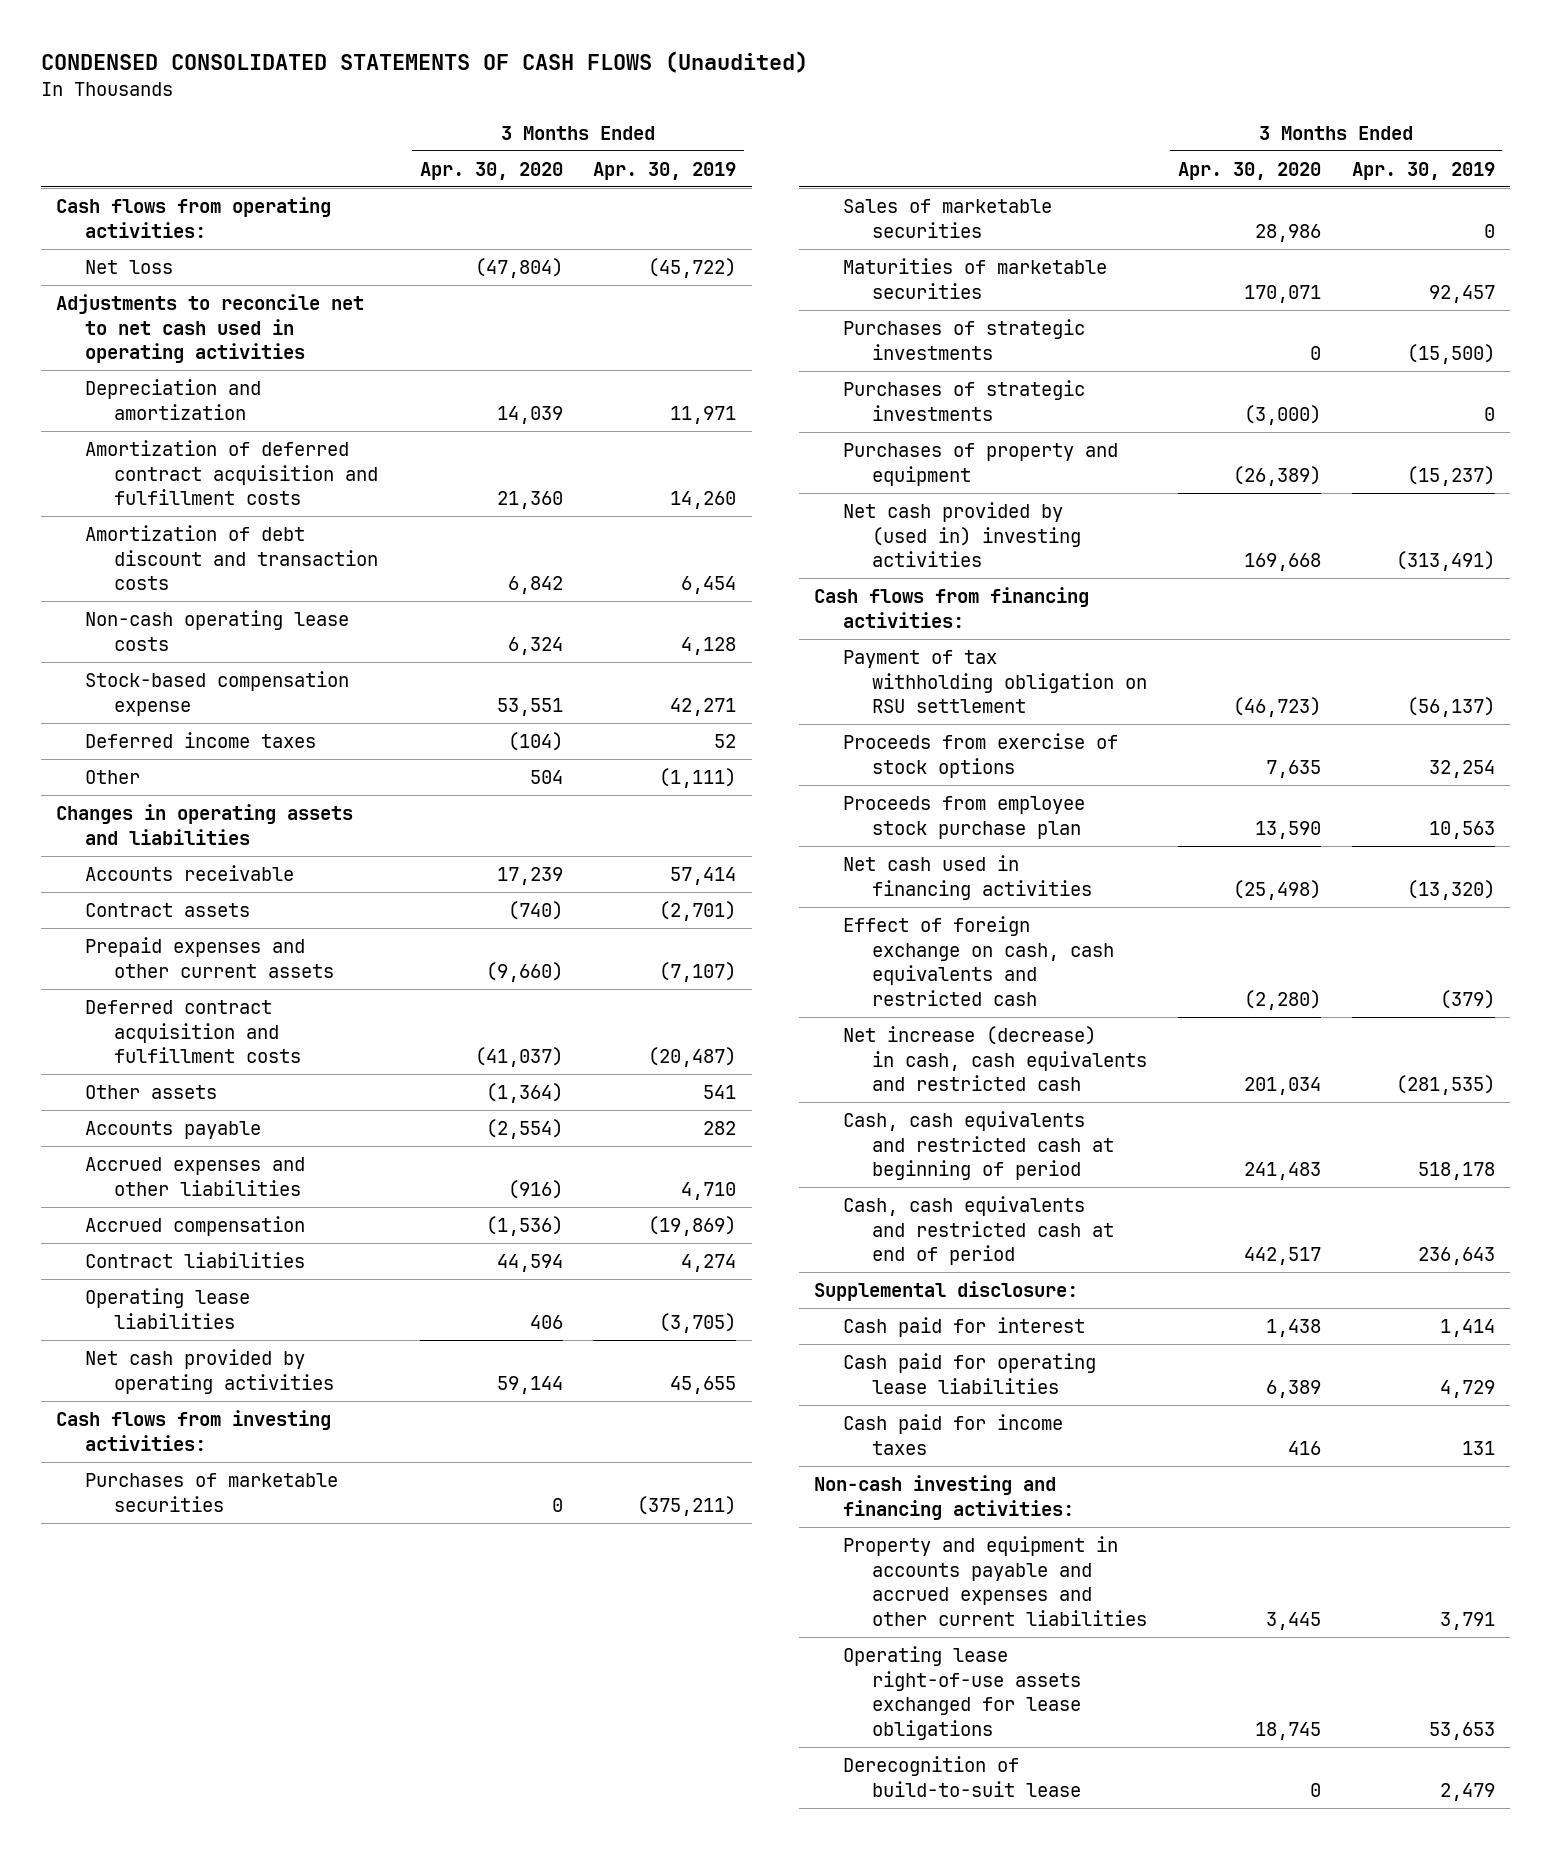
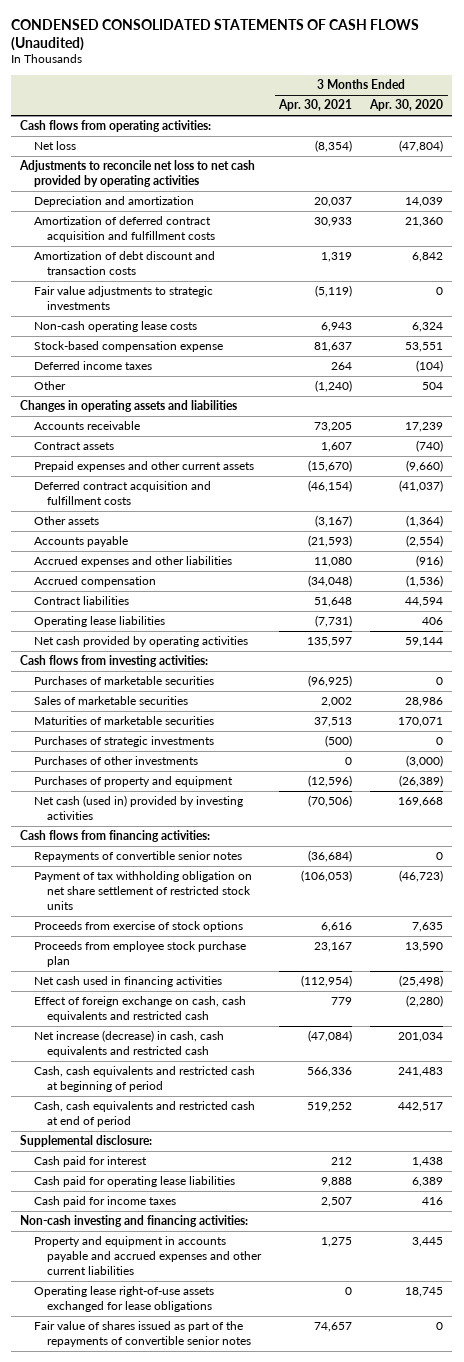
- | 3 Months Ended Apr. 30, 2020 | 3 Months Ended Apr. 30, 2019
+ | 3 Months Ended Apr. 30, 2021 | 3 Months Ended Apr. 30, 2020
- Adjustments to reconcile net to net cash used in operating activities
+ Adjustments to reconcile net loss to net cash provided by operating activities
+ Fair value adjustments to strategic investments | (5,119) | 0
- Purchases of strategic investments | (3,000) | 0
+ Purchases of other investments | 0 | (3,000)
- Net cash provided by (used in) investing activities | 169,668 | (313,491)
+ Net cash (used in) provided by investing activities | (70,506) | 169,668
- Payment of tax withholding obligation on RSU settlement | (46,723) | (56,137)
+ Repayments of convertible senior notes | (36,684) | 0
+ Payment of tax withholding obligation on net share settlement of restricted stock units | (106,053) | (46,723)
- Derecognition of build-to-suit lease | 0 | 2,479
+ Fair value of shares issued as part of the repayments of convertible senior notes | 74,657 | 0

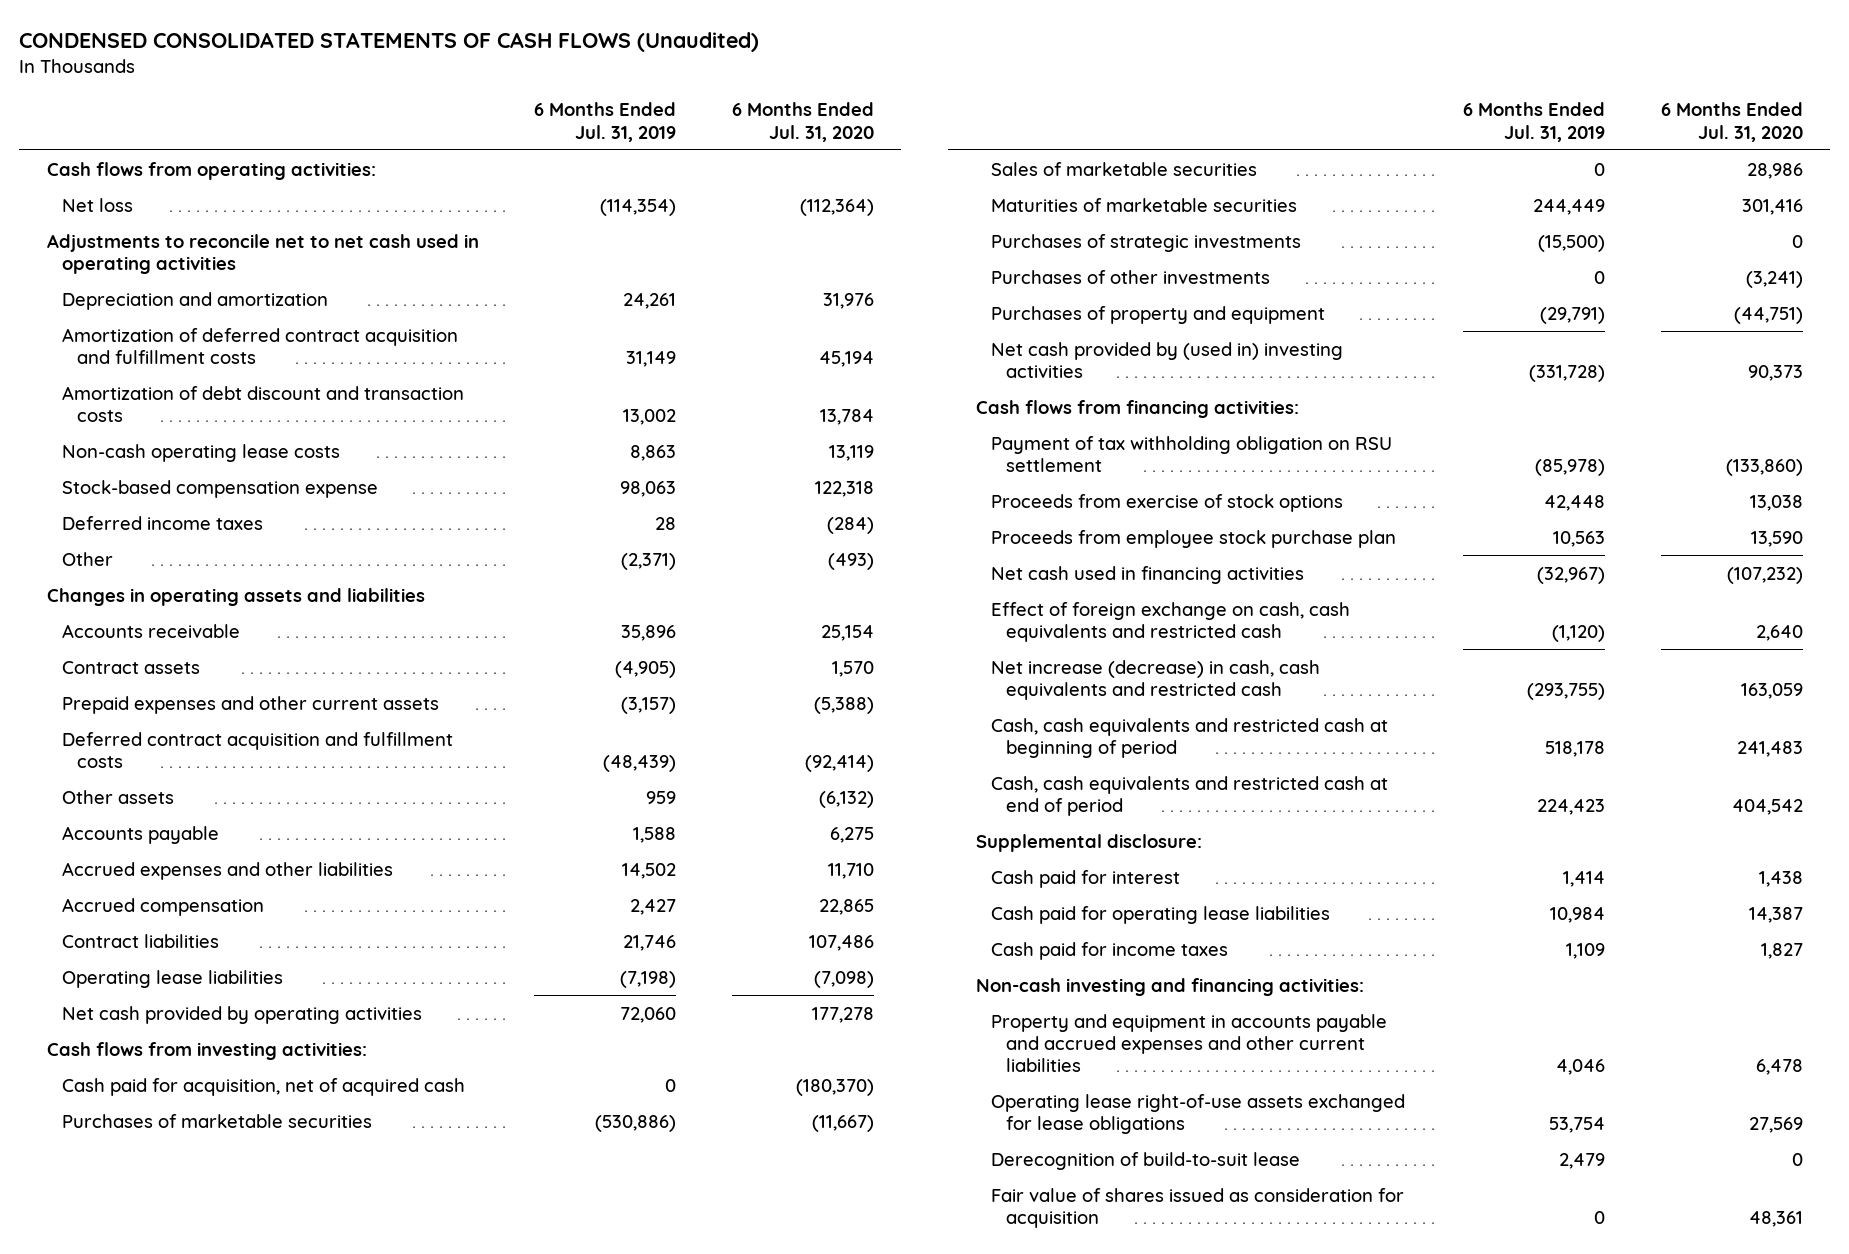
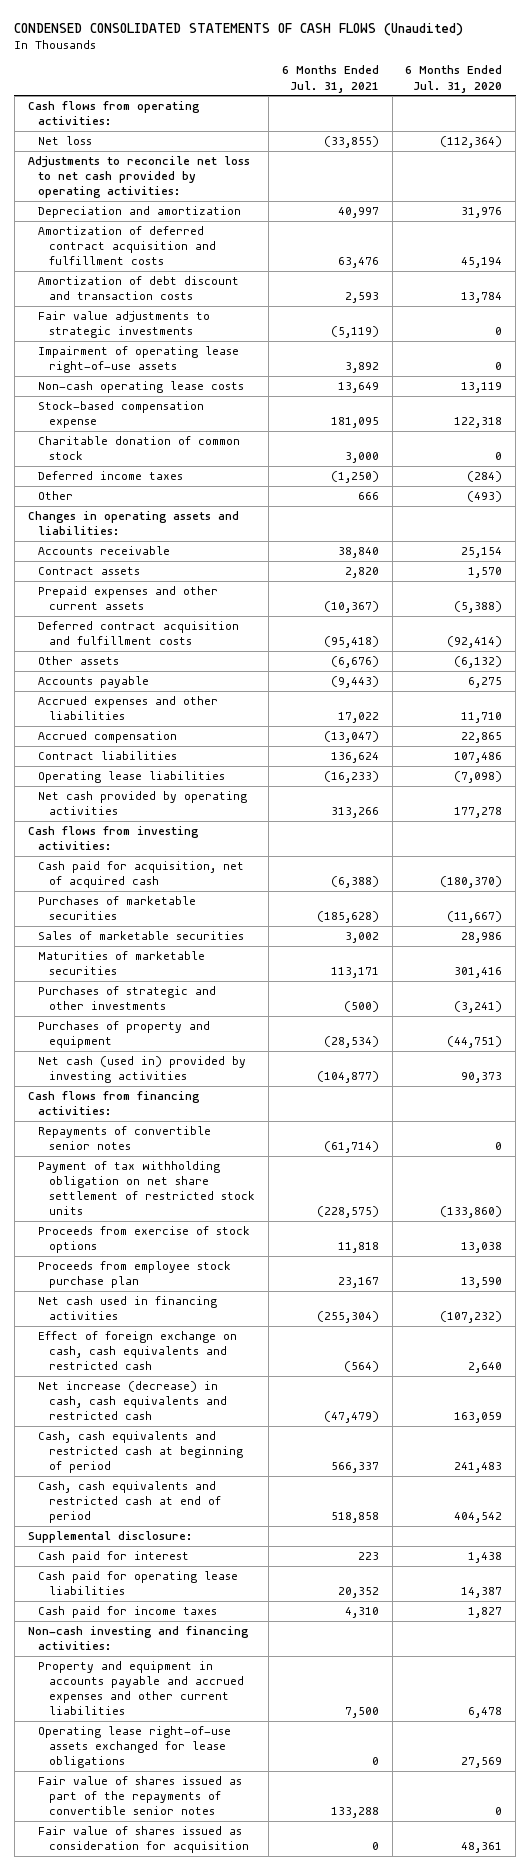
- | 6 Months Ended Jul. 31, 2019 | 6 Months Ended Jul. 31, 2020
+ | 6 Months Ended Jul. 31, 2021 | 6 Months Ended Jul. 31, 2020
- Adjustments to reconcile net to net cash used in operating activities
+ Adjustments to reconcile net loss to net cash provided by operating activities:
+ Fair value adjustments to strategic investments | (5,119) | 0
+ Impairment of operating lease right-of-use assets | 3,892 | 0
+ Charitable donation of common stock | 3,000 | 0
- Changes in operating assets and liabilities
+ Changes in operating assets and liabilities:
- Purchases of strategic investments | (15,500) | 0
- Purchases of other investments | 0 | (3,241)
+ Purchases of strategic and other investments | (500) | (3,241)
- Net cash provided by (used in) investing activities | (331,728) | 90,373
+ Net cash (used in) provided by investing activities | (104,877) | 90,373
- Payment of tax withholding obligation on RSU settlement | (85,978) | (133,860)
+ Repayments of convertible senior notes | (61,714) | 0
+ Payment of tax withholding obligation on net share settlement of restricted stock units | (228,575) | (133,860)
- Derecognition of build-to-suit lease | 2,479 | 0
+ Fair value of shares issued as part of the repayments of convertible senior notes | 133,288 | 0

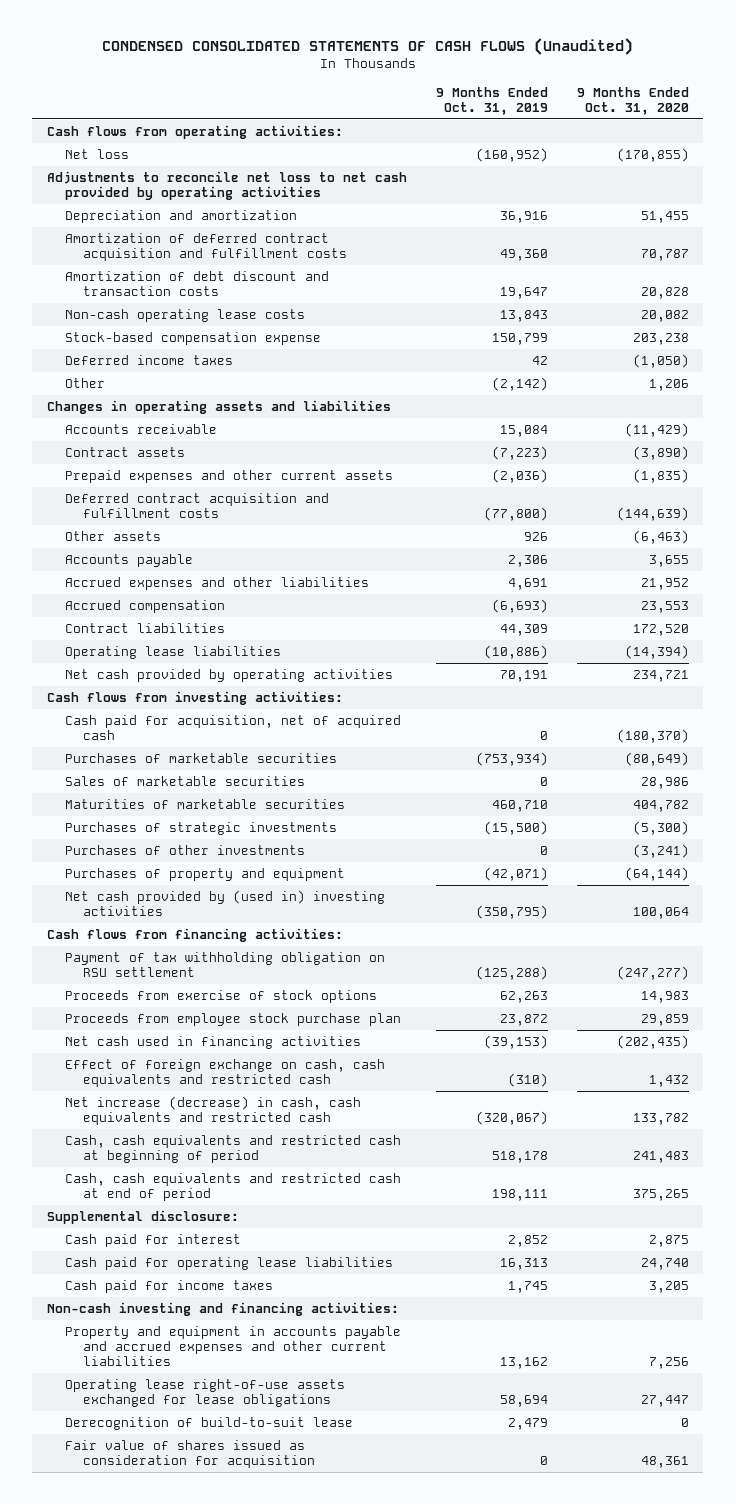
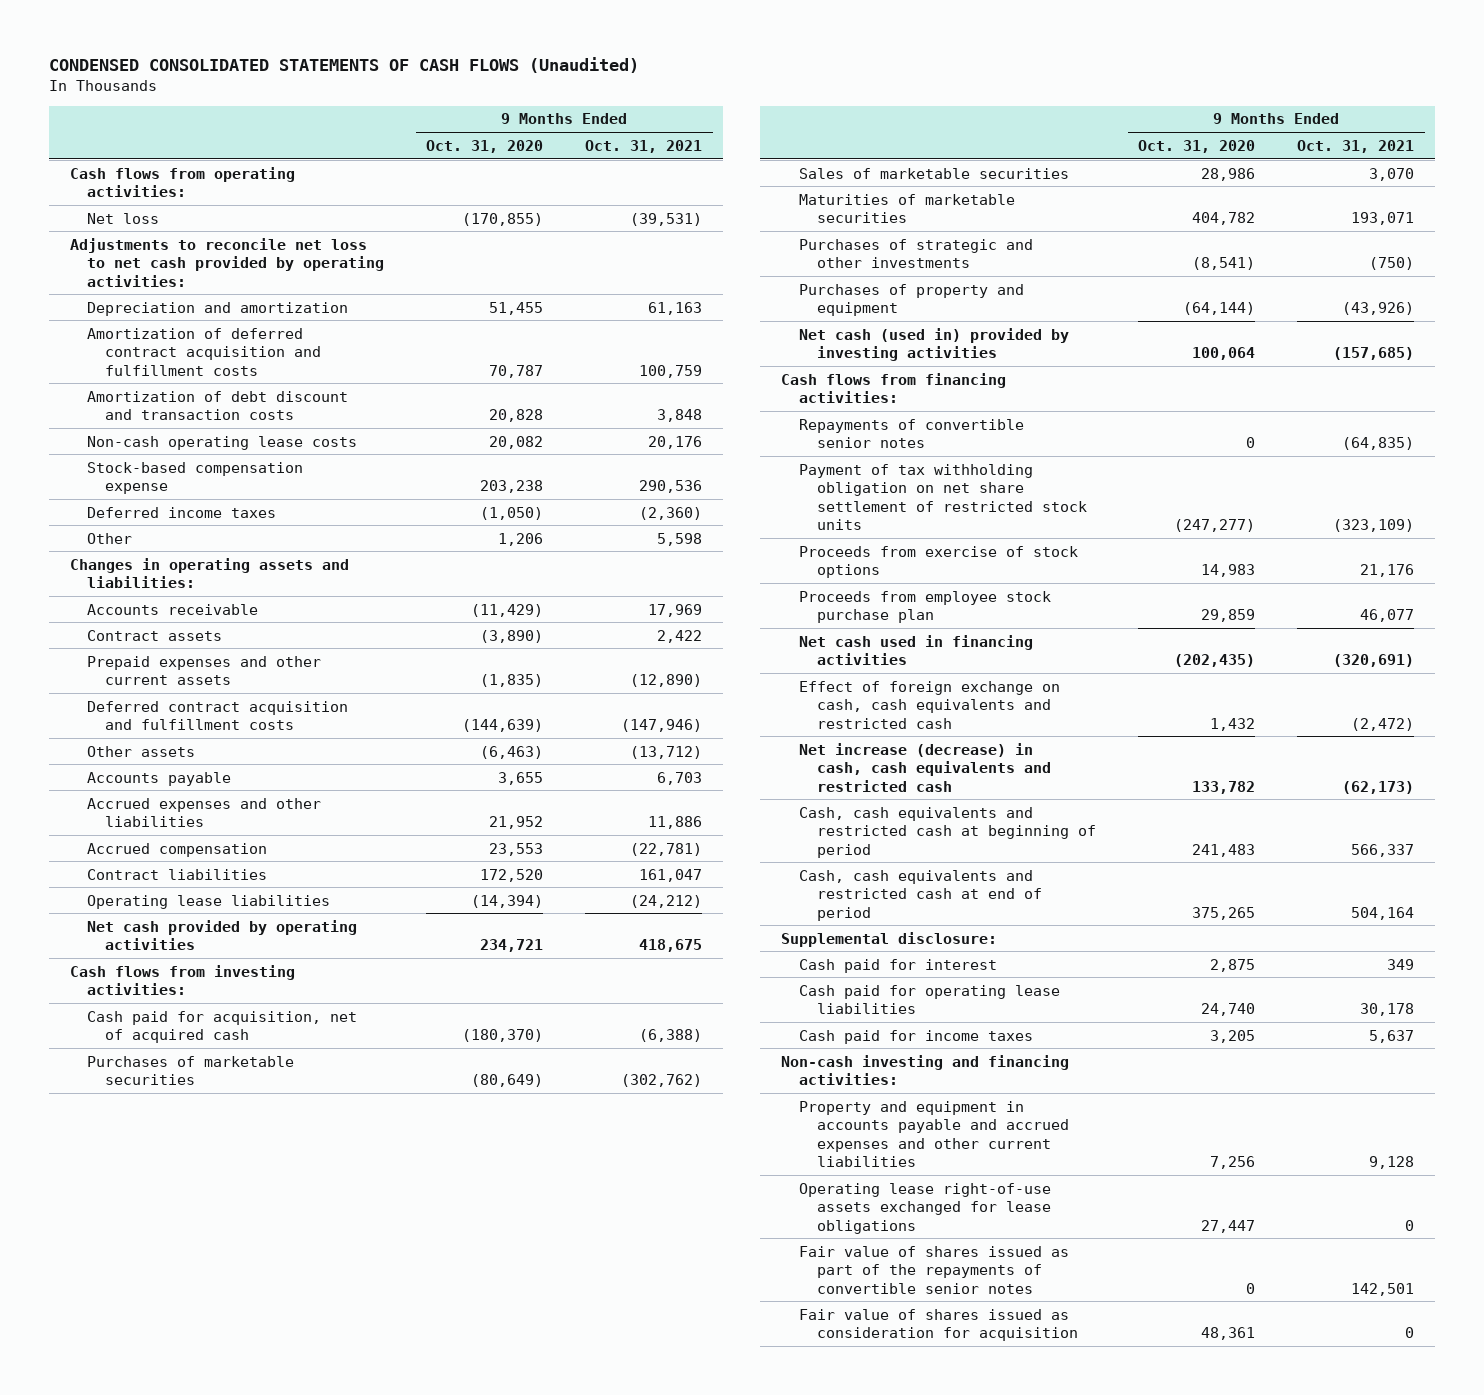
- | 9 Months Ended Oct. 31, 2019 | 9 Months Ended Oct. 31, 2020
+ | 9 Months Ended Oct. 31, 2020 | 9 Months Ended Oct. 31, 2021
- Adjustments to reconcile net loss to net cash provided by operating activities
+ Adjustments to reconcile net loss to net cash provided by operating activities:
- Changes in operating assets and liabilities
+ Changes in operating assets and liabilities:
- Purchases of strategic investments | (15,500) | (5,300)
- Purchases of other investments | 0 | (3,241)
+ Purchases of strategic and other investments | (8,541) | (750)
- Net cash provided by (used in) investing activities | (350,795) | 100,064
+ Net cash (used in) provided by investing activities | 100,064 | (157,685)
- Payment of tax withholding obligation on RSU settlement | (125,288) | (247,277)
+ Repayments of convertible senior notes | 0 | (64,835)
+ Payment of tax withholding obligation on net share settlement of restricted stock units | (247,277) | (323,109)
- Derecognition of build-to-suit lease | 2,479 | 0
+ Fair value of shares issued as part of the repayments of convertible senior notes | 0 | 142,501

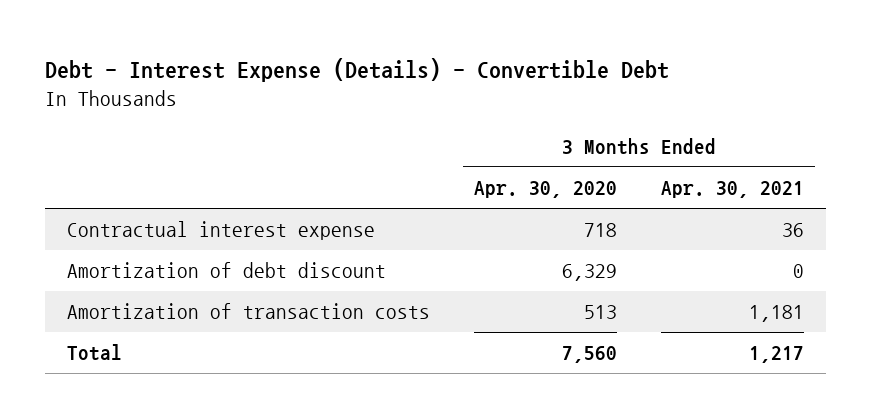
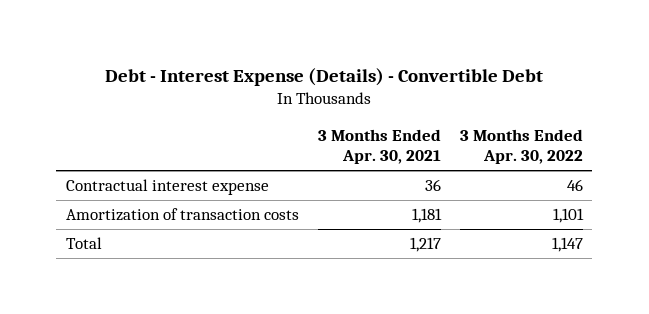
- | 3 Months Ended Apr. 30, 2020 | 3 Months Ended Apr. 30, 2021
+ | 3 Months Ended Apr. 30, 2021 | 3 Months Ended Apr. 30, 2022
- Amortization of debt discount | 6,329 | 0

